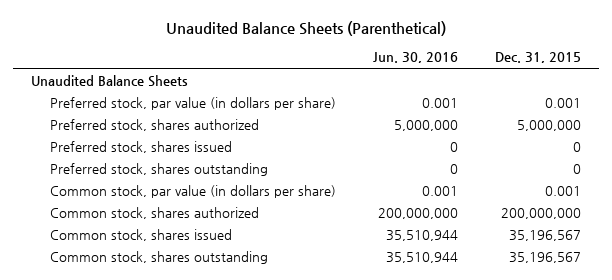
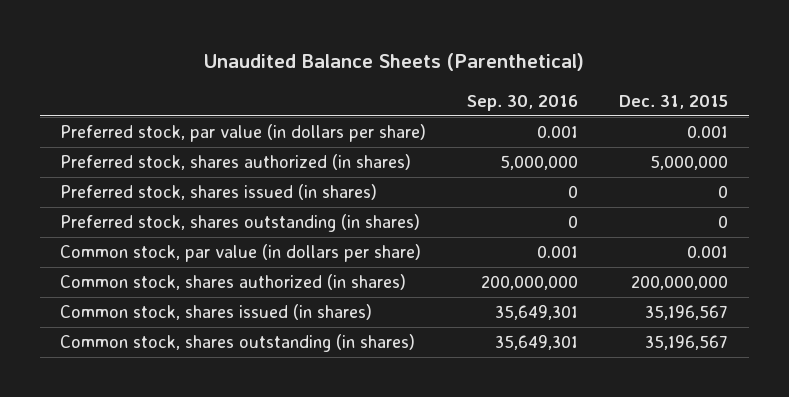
- | Jun. 30, 2016 | Dec. 31, 2015
+ | Sep. 30, 2016 | Dec. 31, 2015
- Unaudited Balance Sheets
- Preferred stock, shares authorized | 5,000,000 | 5,000,000
- Preferred stock, shares issued | 0 | 0
- Preferred stock, shares outstanding | 0 | 0
+ Preferred stock, shares authorized (in shares) | 5,000,000 | 5,000,000
+ Preferred stock, shares issued (in shares) | 0 | 0
+ Preferred stock, shares outstanding (in shares) | 0 | 0
- Common stock, shares authorized | 200,000,000 | 200,000,000
- Common stock, shares issued | 35,510,944 | 35,196,567
- Common stock, shares outstanding | 35,510,944 | 35,196,567
+ Common stock, shares authorized (in shares) | 200,000,000 | 200,000,000
+ Common stock, shares issued (in shares) | 35,649,301 | 35,196,567
+ Common stock, shares outstanding (in shares) | 35,649,301 | 35,196,567

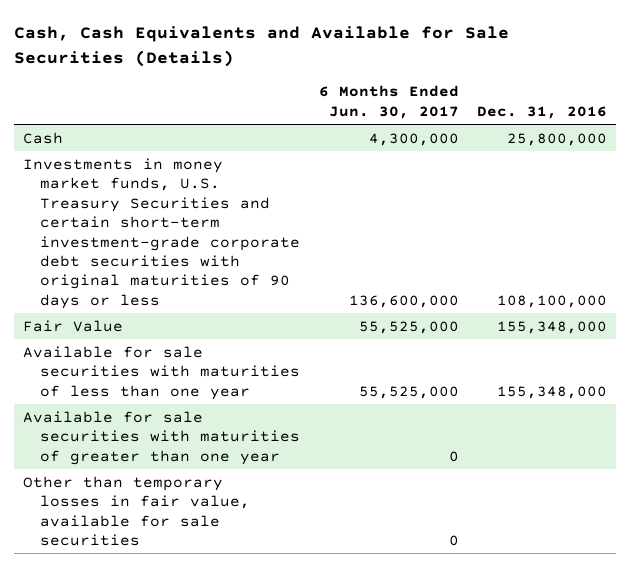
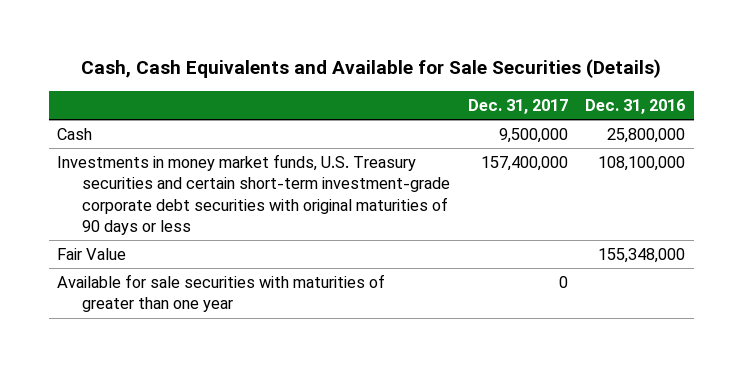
- | 6 Months Ended Jun. 30, 2017 | Dec. 31, 2016
+ | Dec. 31, 2017 | Dec. 31, 2016
- Investments in money market funds, U.S. Treasury Securities and certain short-term investment-grade corporate debt securities with original maturities of 90 days or less | 136,600,000 | 108,100,000
+ Investments in money market funds, U.S. Treasury securities and certain short-term investment-grade corporate debt securities with original maturities of 90 days or less | 157,400,000 | 108,100,000
- Available for sale securities with maturities of less than one year | 55,525,000 | 155,348,000
- Other than temporary losses in fair value, available for sale securities | 0 |

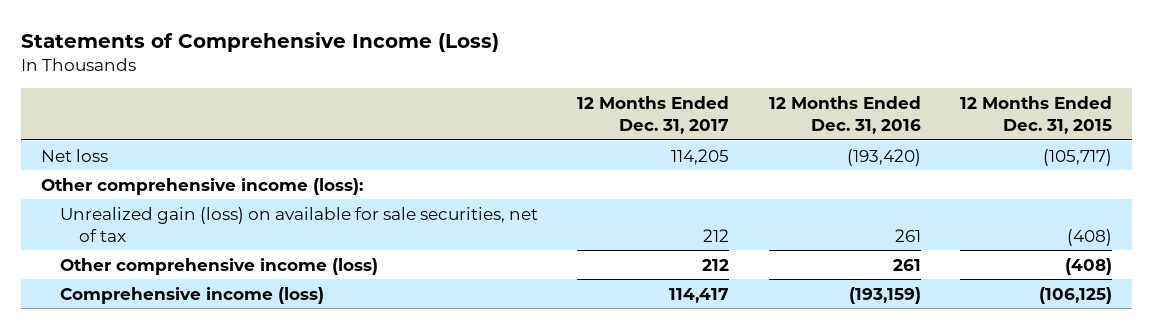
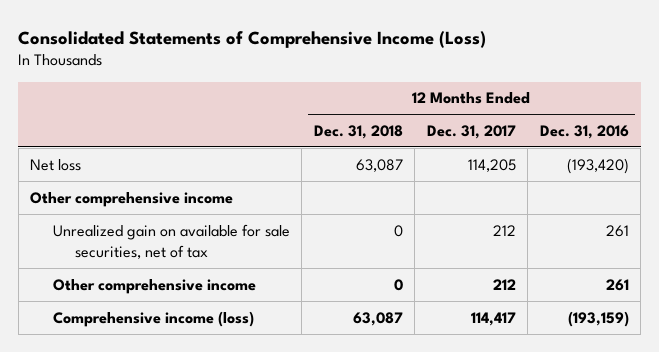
- Statements of Comprehensive Income (Loss)
+ Consolidated Statements of Comprehensive Income (Loss)
- | 12 Months Ended Dec. 31, 2017 | 12 Months Ended Dec. 31, 2016 | 12 Months Ended Dec. 31, 2015
+ | 12 Months Ended Dec. 31, 2018 | 12 Months Ended Dec. 31, 2017 | 12 Months Ended Dec. 31, 2016
- Other comprehensive income (loss):
- Unrealized gain (loss) on available for sale securities, net of tax | 212 | 261 | (408)
- Other comprehensive income (loss) | 212 | 261 | (408)
+ Other comprehensive income
+ Unrealized gain on available for sale securities, net of tax | 0 | 212 | 261
+ Other comprehensive income | 0 | 212 | 261

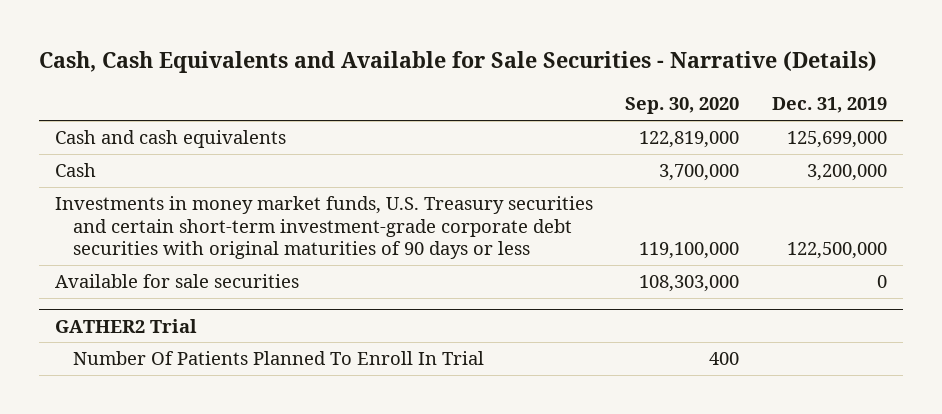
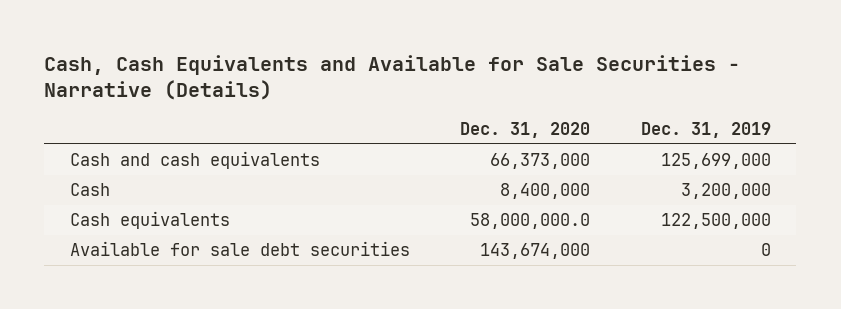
- | Sep. 30, 2020 | Dec. 31, 2019
+ | Dec. 31, 2020 | Dec. 31, 2019
- Investments in money market funds, U.S. Treasury securities and certain short-term investment-grade corporate debt securities with original maturities of 90 days or less | 119,100,000 | 122,500,000
- Available for sale securities | 108,303,000 | 0
- GATHER2 Trial
- Number Of Patients Planned To Enroll In Trial | 400 |
+ Cash equivalents | 58,000,000.0 | 122,500,000
+ Available for sale debt securities | 143,674,000 | 0

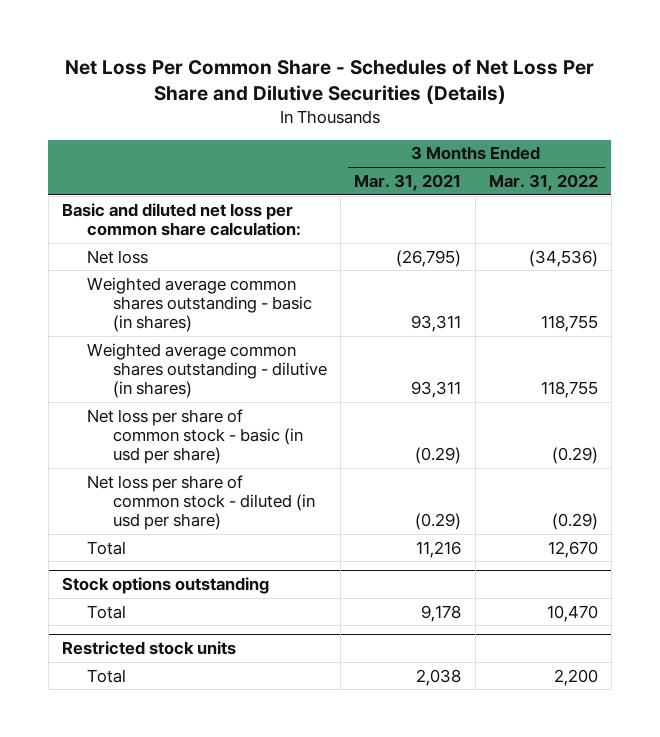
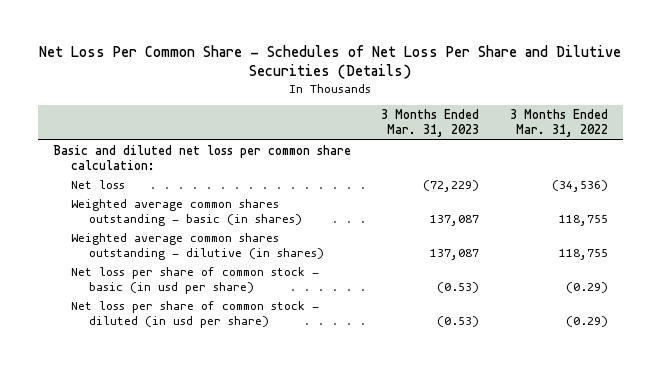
- | 3 Months Ended Mar. 31, 2021 | 3 Months Ended Mar. 31, 2022
+ | 3 Months Ended Mar. 31, 2023 | 3 Months Ended Mar. 31, 2022
- Total | 11,216 | 12,670
- Stock options outstanding
- Total | 9,178 | 10,470
- Restricted stock units
- Total | 2,038 | 2,200

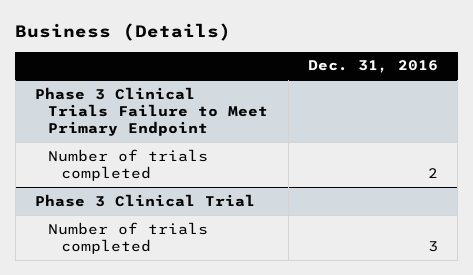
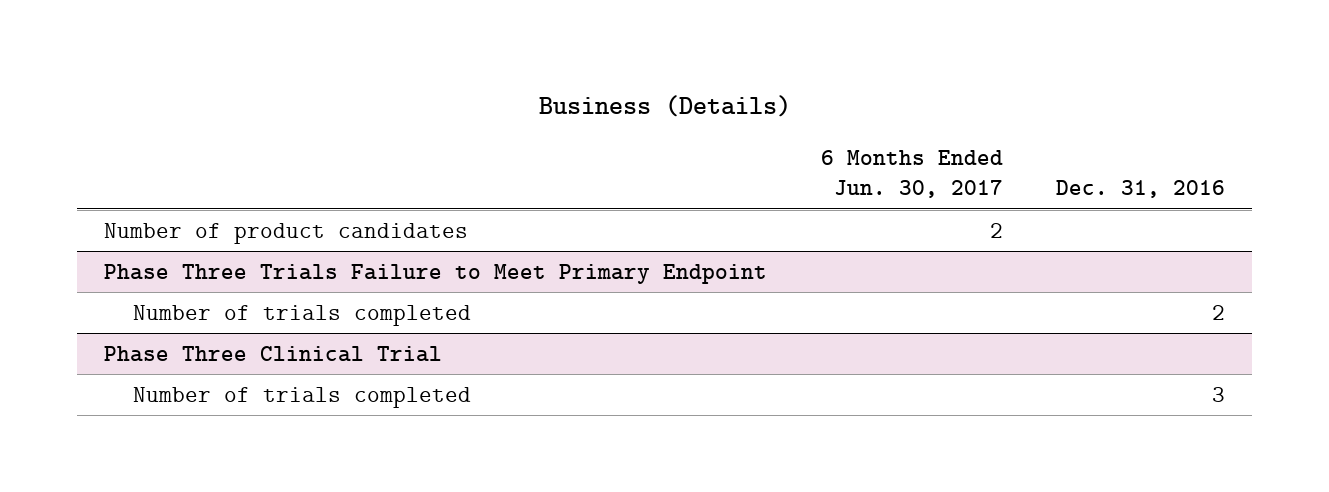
- | Dec. 31, 2016
+ | 6 Months Ended Jun. 30, 2017 | Dec. 31, 2016
- Phase 3 Clinical Trials Failure to Meet Primary Endpoint
+ Number of product candidates | 2 |
+ Phase Three Trials Failure to Meet Primary Endpoint
- Phase 3 Clinical Trial
+ Phase Three Clinical Trial

